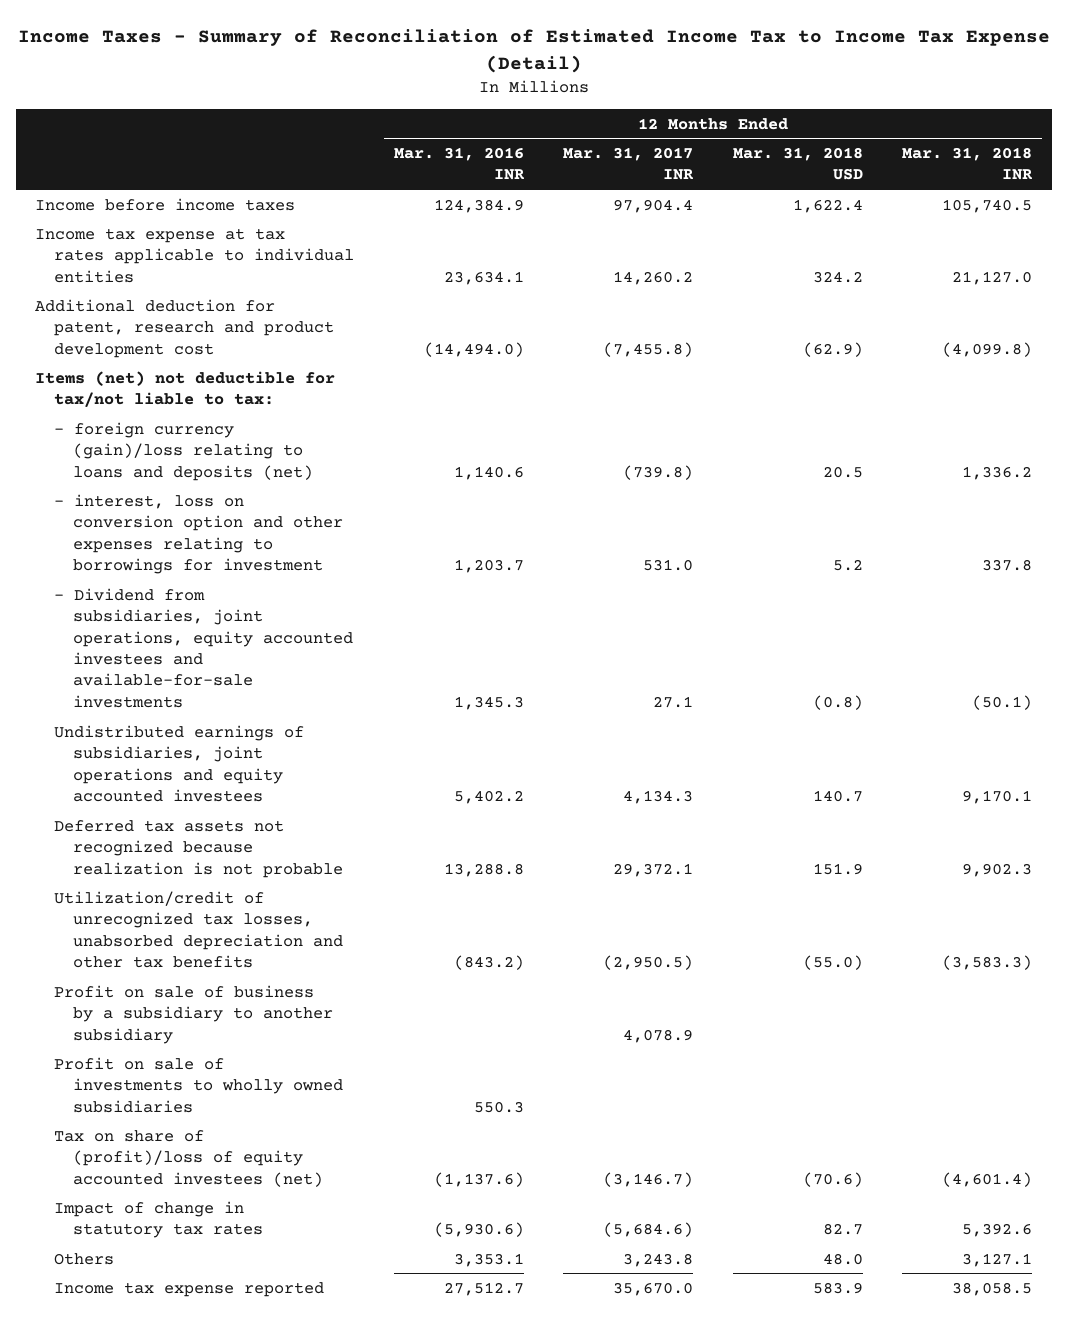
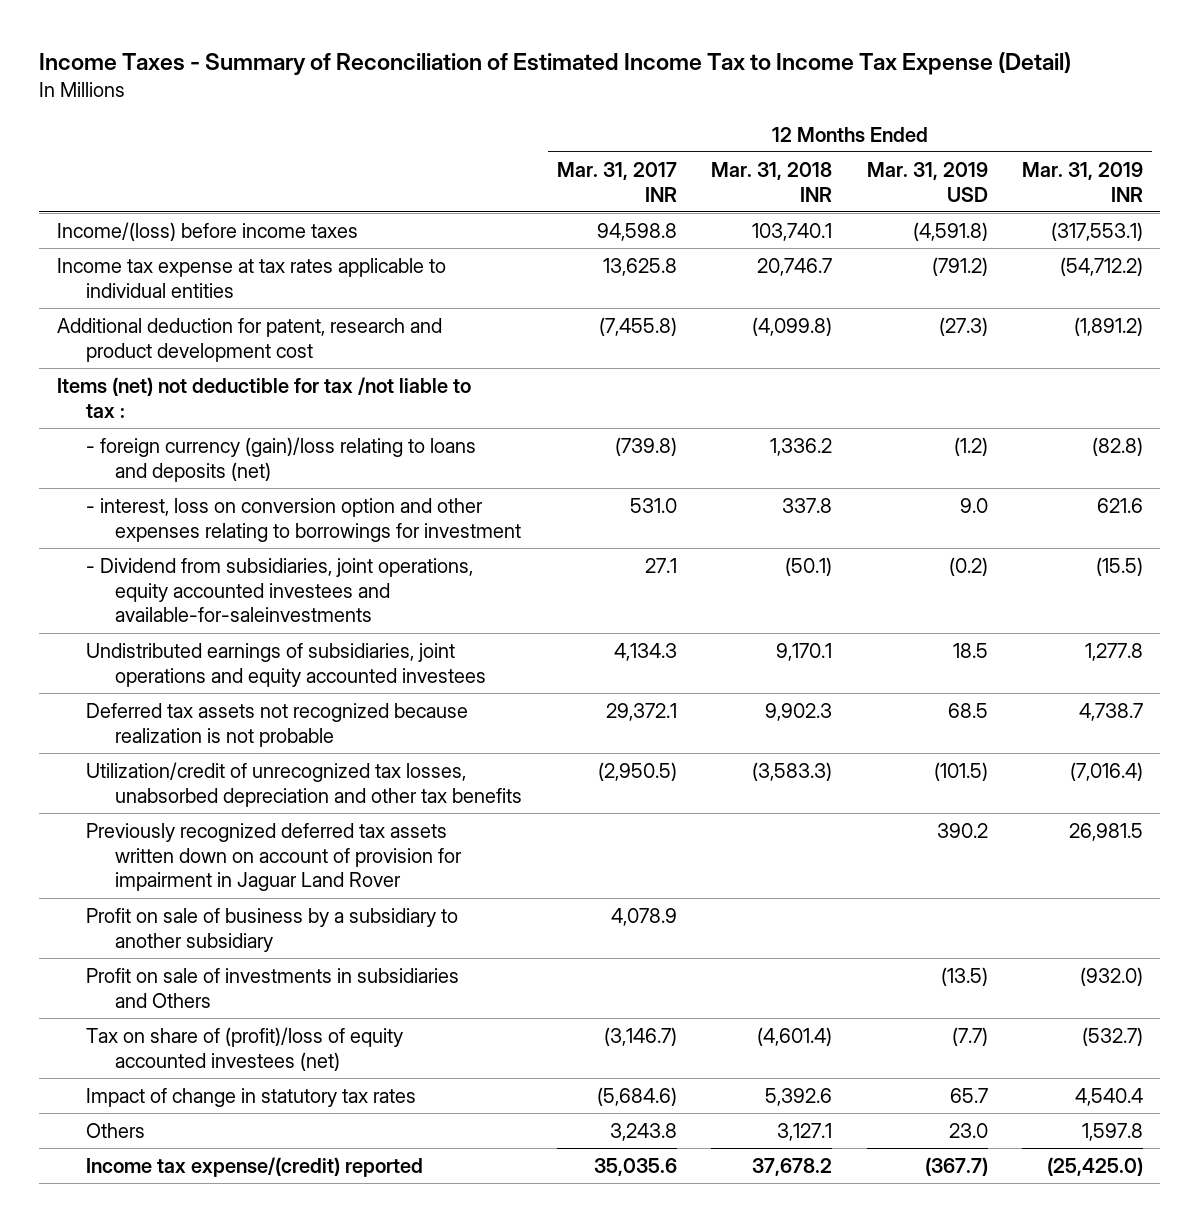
- | 12 Months Ended Mar. 31, 2016 INR | 12 Months Ended Mar. 31, 2017 INR | 12 Months Ended Mar. 31, 2018 USD | 12 Months Ended Mar. 31, 2018 INR
+ | 12 Months Ended Mar. 31, 2017 INR | 12 Months Ended Mar. 31, 2018 INR | 12 Months Ended Mar. 31, 2019 USD | 12 Months Ended Mar. 31, 2019 INR
- Income before income taxes | 124,384.9 | 97,904.4 | 1,622.4 | 105,740.5
- Income tax expense at tax rates applicable to individual entities | 23,634.1 | 14,260.2 | 324.2 | 21,127.0
+ Income/(loss) before income taxes | 94,598.8 | 103,740.1 | (4,591.8) | (317,553.1)
+ Income tax expense at tax rates applicable to individual entities | 13,625.8 | 20,746.7 | (791.2) | (54,712.2)
- Items (net) not deductible for tax/not liable to tax:
+ Items (net) not deductible for tax /not liable to tax :
- - Dividend from subsidiaries, joint operations, equity accounted investees and available-for-sale investments | 1,345.3 | 27.1 | (0.8) | (50.1)
+ - Dividend from subsidiaries, joint operations, equity accounted investees and available-for-saleinvestments | 27.1 | (50.1) | (0.2) | (15.5)
+ Previously recognized deferred tax assets written down on account of provision for impairment in Jaguar Land Rover | | | 390.2 | 26,981.5
- Profit on sale of investments to wholly owned subsidiaries | 550.3 | | |
+ Profit on sale of investments in subsidiaries and Others | | | (13.5) | (932.0)
- Income tax expense reported | 27,512.7 | 35,670.0 | 583.9 | 38,058.5
+ Income tax expense/(credit) reported | 35,035.6 | 37,678.2 | (367.7) | (25,425.0)

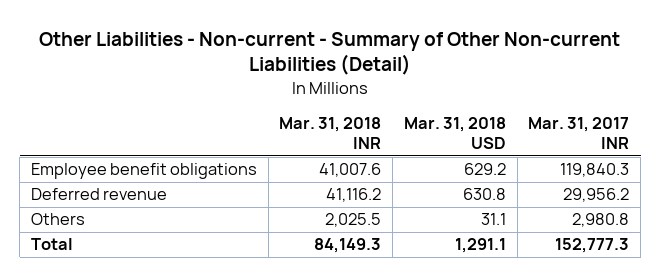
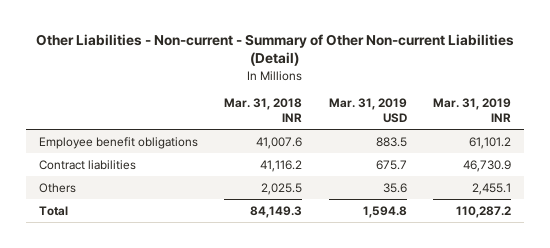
- | Mar. 31, 2018 INR | Mar. 31, 2018 USD | Mar. 31, 2017 INR
+ | Mar. 31, 2018 INR | Mar. 31, 2019 USD | Mar. 31, 2019 INR
- Deferred revenue | 41,116.2 | 630.8 | 29,956.2
+ Contract liabilities | 41,116.2 | 675.7 | 46,730.9

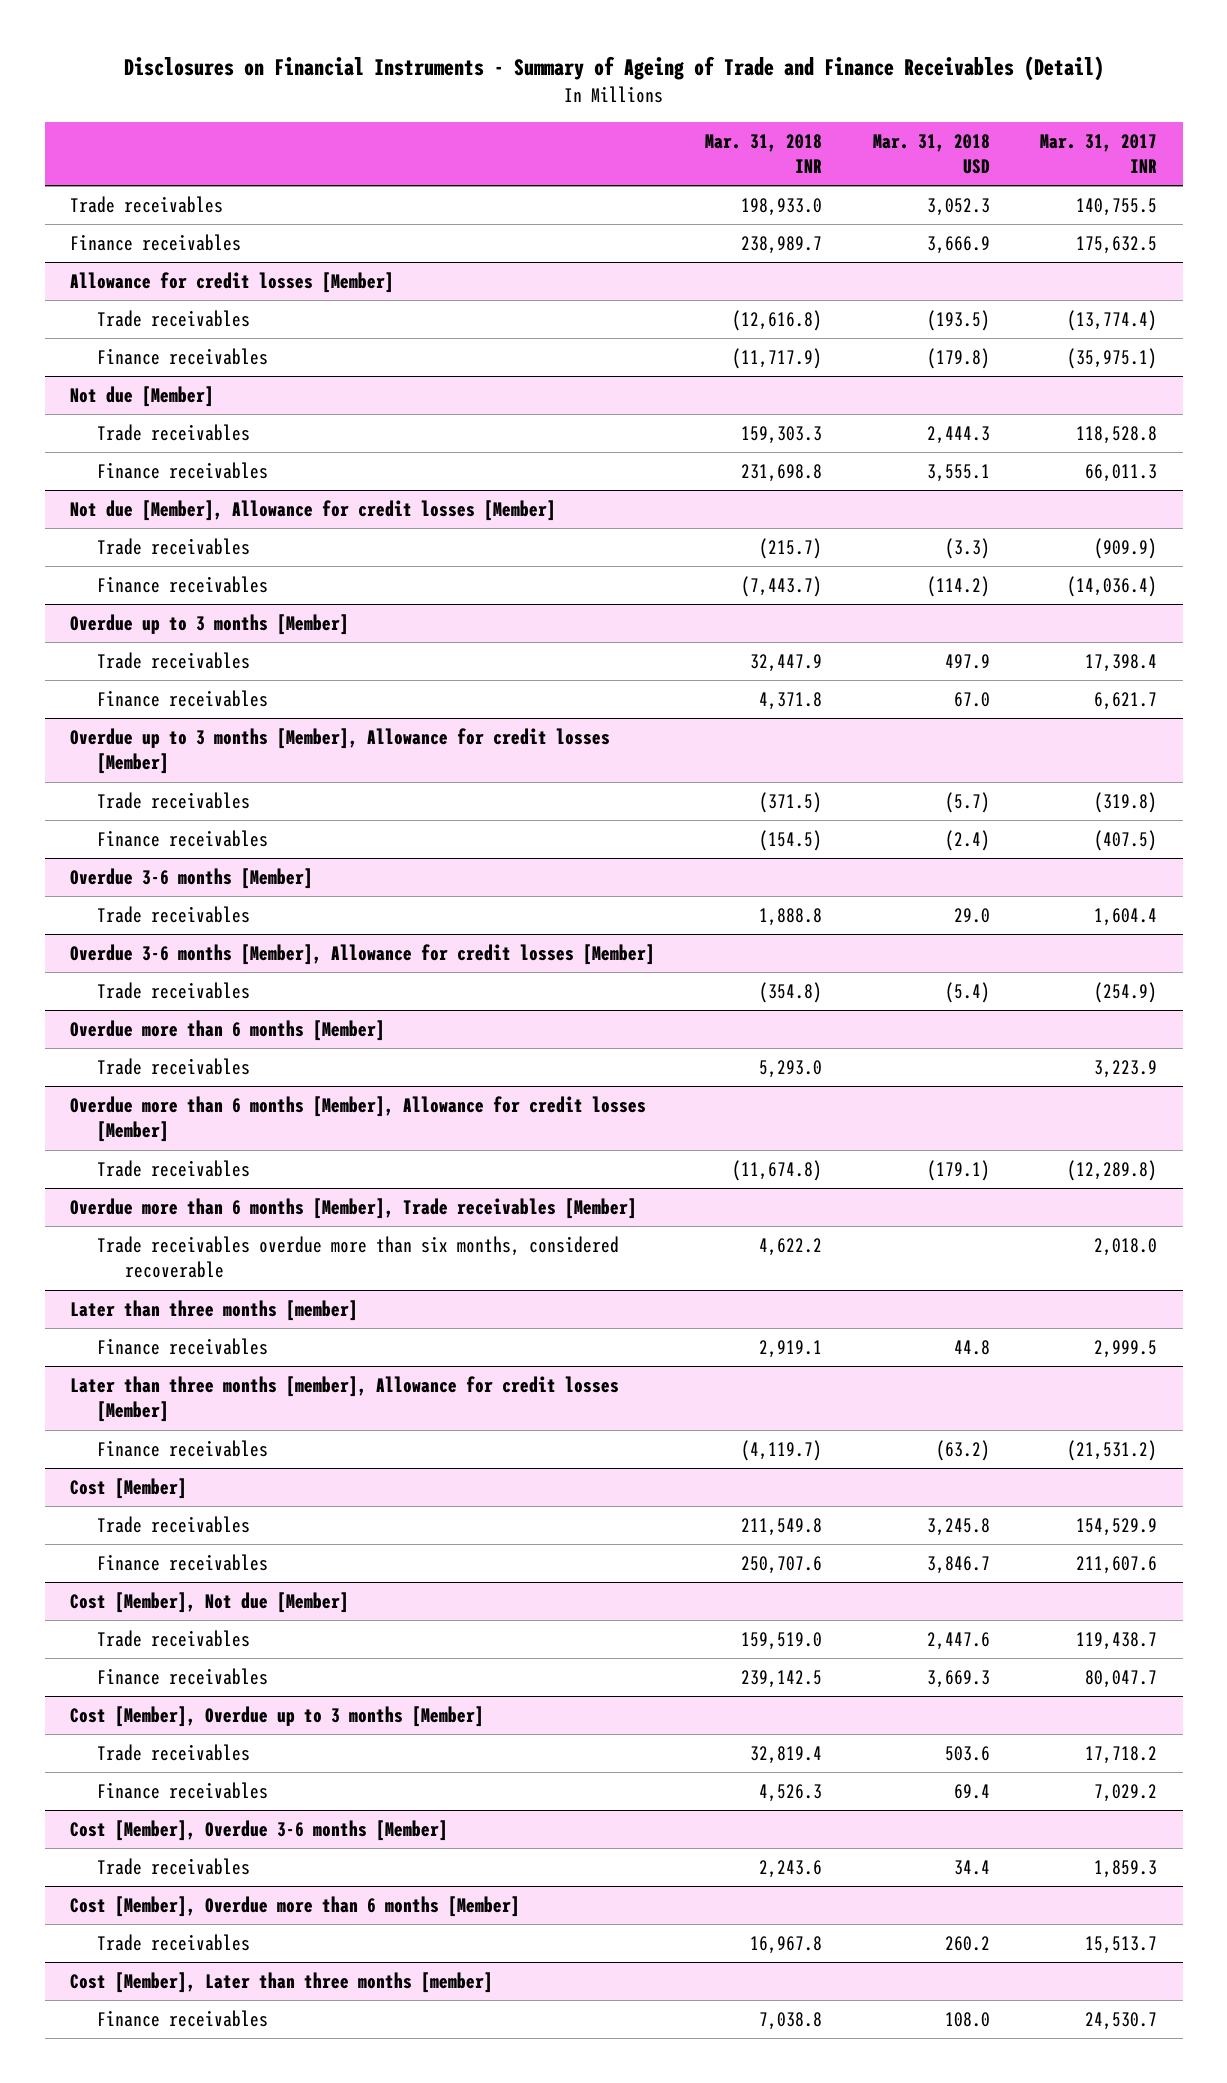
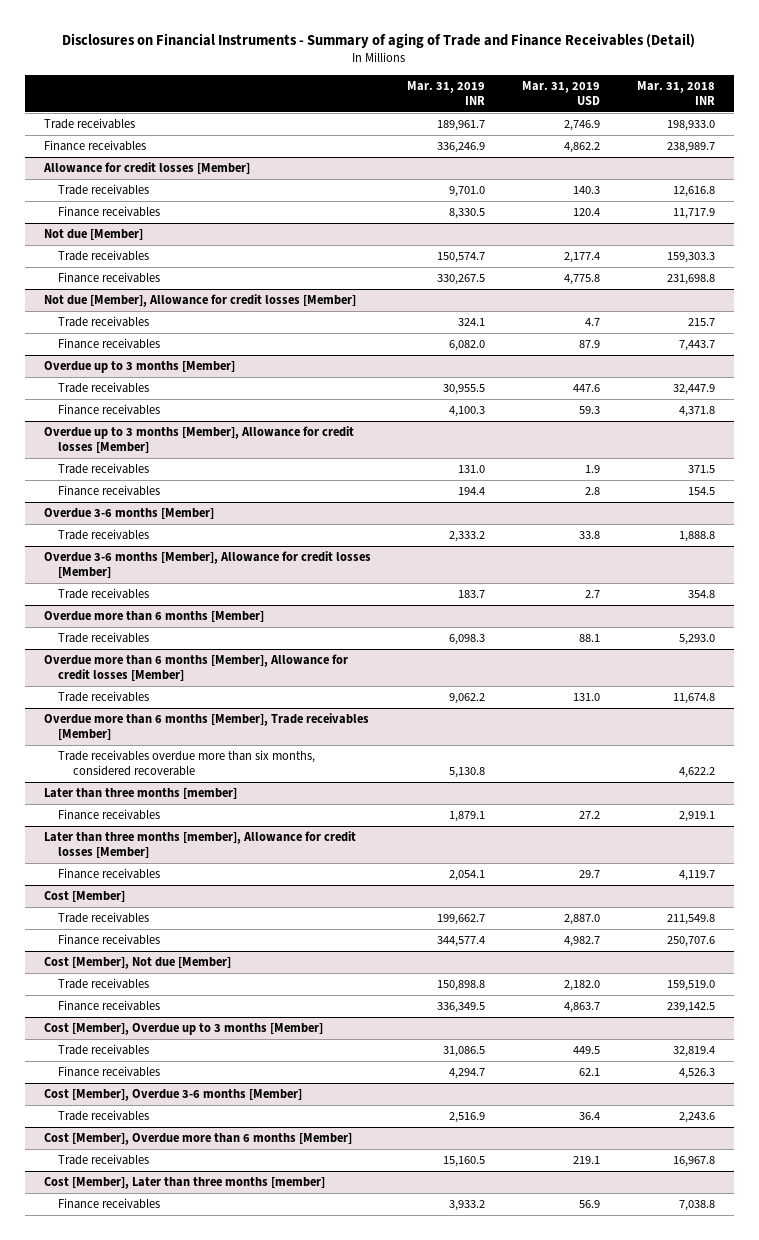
- Disclosures on Financial Instruments - Summary of Ageing of Trade and Finance Receivables (Detail)
+ Disclosures on Financial Instruments - Summary of aging of Trade and Finance Receivables (Detail)
- | Mar. 31, 2018 INR | Mar. 31, 2018 USD | Mar. 31, 2017 INR
+ | Mar. 31, 2019 INR | Mar. 31, 2019 USD | Mar. 31, 2018 INR
@ Allowance for credit losses [Member]
- Trade receivables | (12,616.8) | (193.5) | (13,774.4)
- Finance receivables | (11,717.9) | (179.8) | (35,975.1)
+ Trade receivables | 9,701.0 | 140.3 | 12,616.8
+ Finance receivables | 8,330.5 | 120.4 | 11,717.9
@ Not due [Member], Allowance for credit losses [Member]
- Trade receivables | (215.7) | (3.3) | (909.9)
- Finance receivables | (7,443.7) | (114.2) | (14,036.4)
+ Trade receivables | 324.1 | 4.7 | 215.7
+ Finance receivables | 6,082.0 | 87.9 | 7,443.7
@ Overdue up to 3 months [Member], Allowance for credit losses [Member]
- Trade receivables | (371.5) | (5.7) | (319.8)
- Finance receivables | (154.5) | (2.4) | (407.5)
+ Trade receivables | 131.0 | 1.9 | 371.5
+ Finance receivables | 194.4 | 2.8 | 154.5
@ Overdue 3-6 months [Member], Allowance for credit losses [Member]
- Trade receivables | (354.8) | (5.4) | (254.9)
+ Trade receivables | 183.7 | 2.7 | 354.8
@ Overdue more than 6 months [Member], Allowance for credit losses [Member]
- Trade receivables | (11,674.8) | (179.1) | (12,289.8)
+ Trade receivables | 9,062.2 | 131.0 | 11,674.8
@ Later than three months [member], Allowance for credit losses [Member]
- Finance receivables | (4,119.7) | (63.2) | (21,531.2)
+ Finance receivables | 2,054.1 | 29.7 | 4,119.7

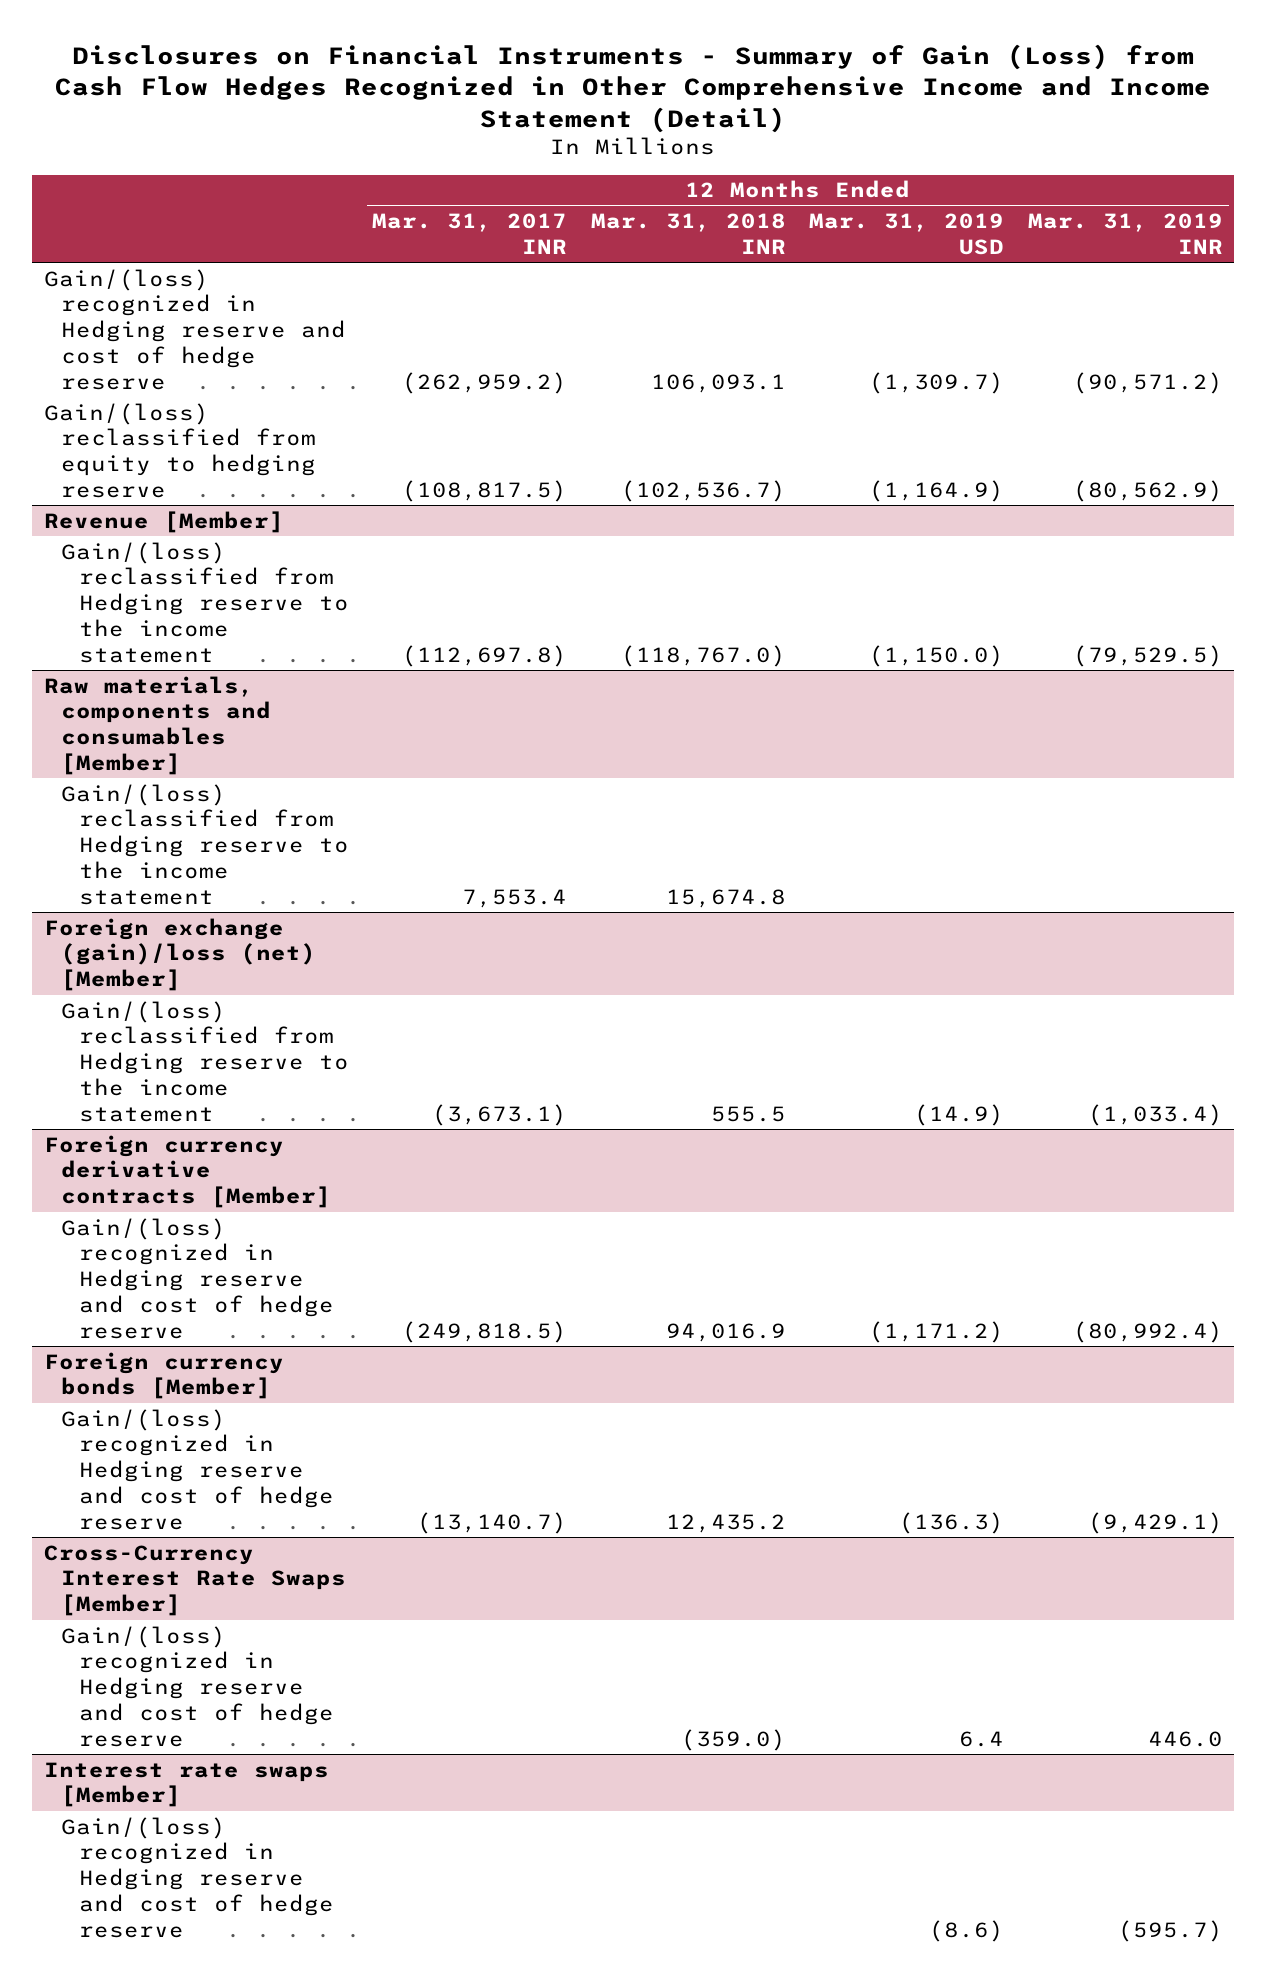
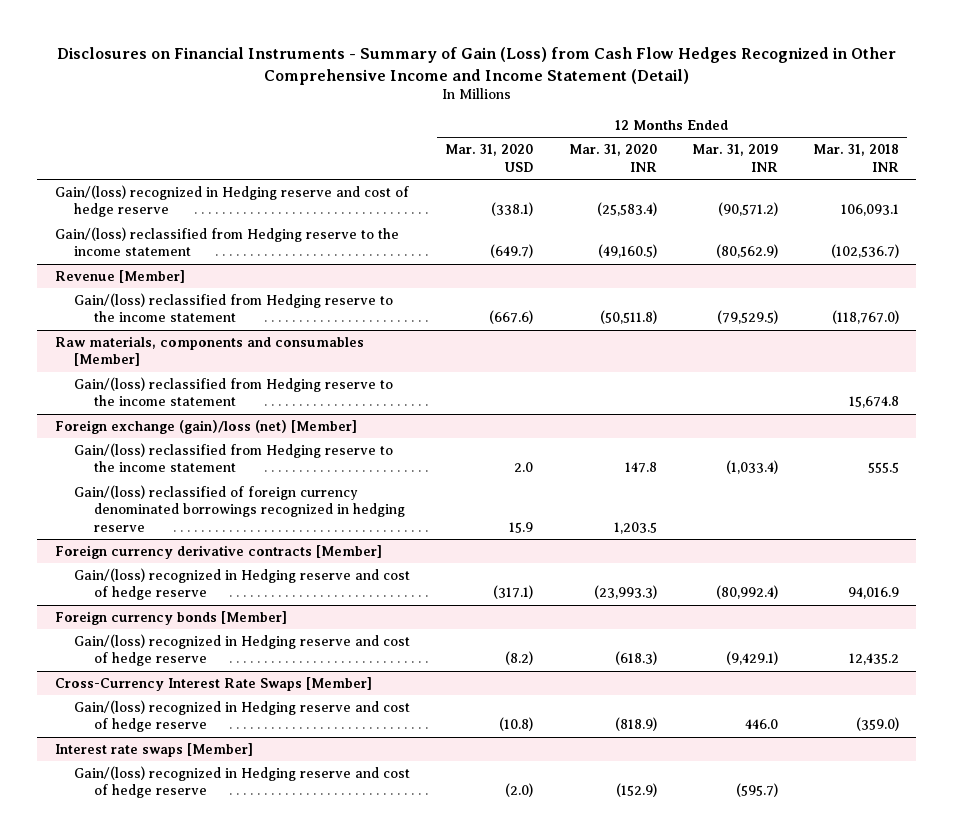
- | 12 Months Ended Mar. 31, 2017 INR | 12 Months Ended Mar. 31, 2018 INR | 12 Months Ended Mar. 31, 2019 USD | 12 Months Ended Mar. 31, 2019 INR
+ | 12 Months Ended Mar. 31, 2020 USD | 12 Months Ended Mar. 31, 2020 INR | 12 Months Ended Mar. 31, 2019 INR | 12 Months Ended Mar. 31, 2018 INR
- Gain/(loss) reclassified from equity to hedging reserve | (108,817.5) | (102,536.7) | (1,164.9) | (80,562.9)
+ Gain/(loss) reclassified from Hedging reserve to the income statement | (649.7) | (49,160.5) | (80,562.9) | (102,536.7)
@ Foreign exchange (gain)/loss (net) [Member]
+ Gain/(loss) reclassified of foreign currency denominated borrowings recognized in hedging reserve | 15.9 | 1,203.5 | |

